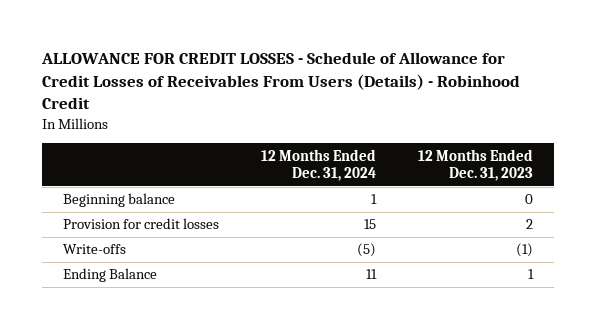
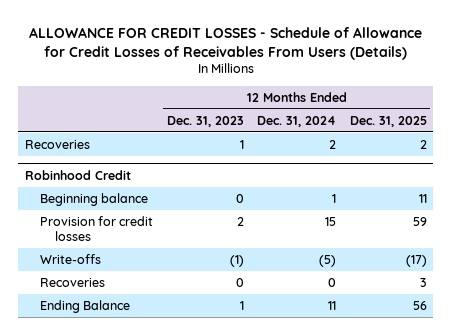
- ALLOWANCE FOR CREDIT LOSSES - Schedule of Allowance for Credit Losses of Receivables From Users (Details) - Robinhood Credit
+ ALLOWANCE FOR CREDIT LOSSES - Schedule of Allowance for Credit Losses of Receivables From Users (Details)
- | 12 Months Ended Dec. 31, 2024 | 12 Months Ended Dec. 31, 2023
+ | 12 Months Ended Dec. 31, 2023 | 12 Months Ended Dec. 31, 2024 | 12 Months Ended Dec. 31, 2025
+ Recoveries | 1 | 2 | 2
+ Robinhood Credit
+ Recoveries | 0 | 0 | 3

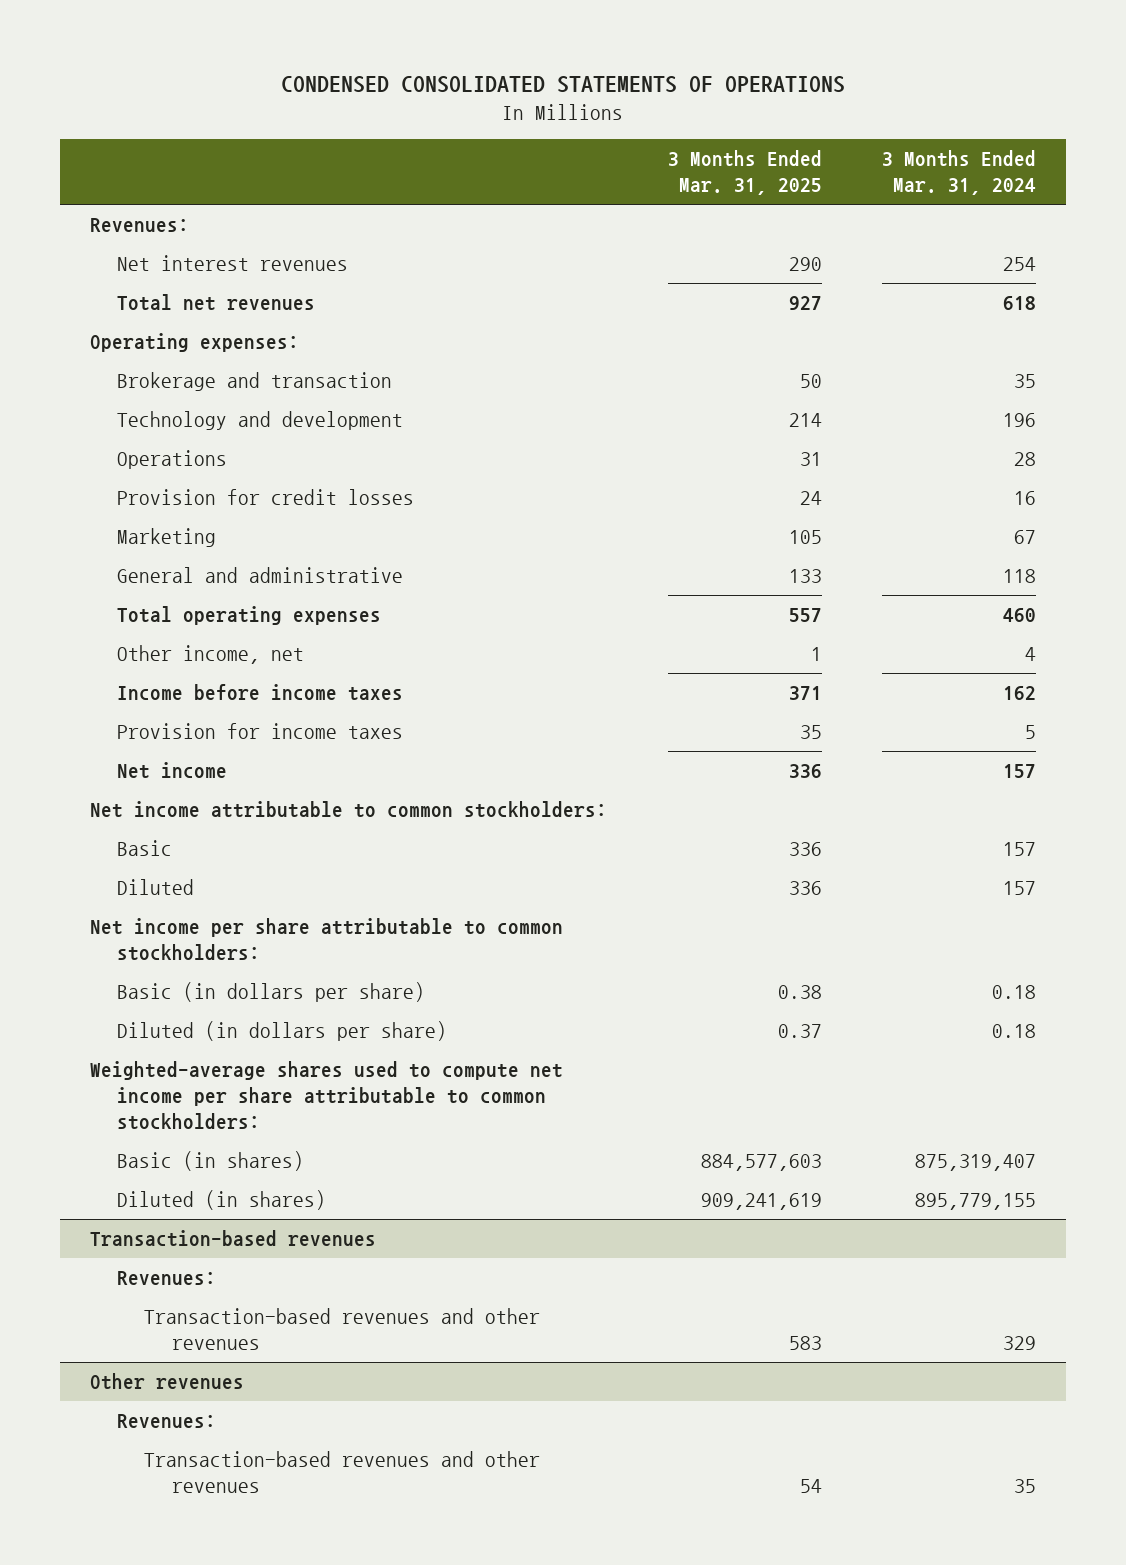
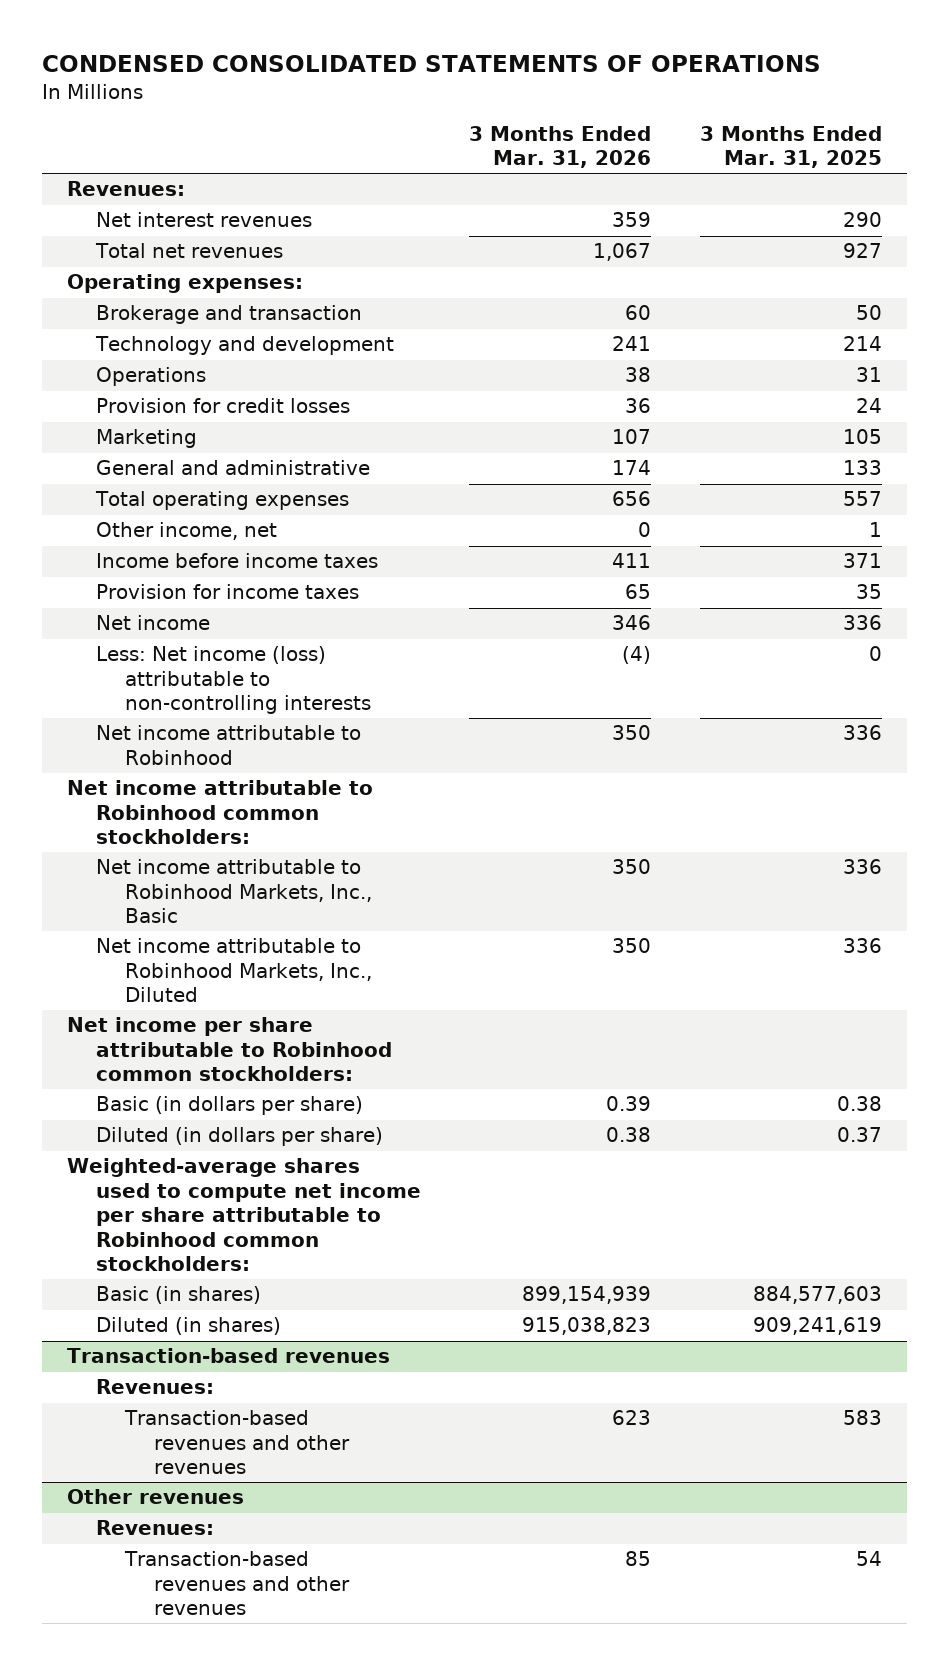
- | 3 Months Ended Mar. 31, 2025 | 3 Months Ended Mar. 31, 2024
+ | 3 Months Ended Mar. 31, 2026 | 3 Months Ended Mar. 31, 2025
- Net income attributable to common stockholders:
- Basic | 336 | 157
- Diluted | 336 | 157
- Net income per share attributable to common stockholders:
+ Less: Net income (loss) attributable to non-controlling interests | (4) | 0
+ Net income attributable to Robinhood | 350 | 336
+ Net income attributable to Robinhood common stockholders:
+ Net income attributable to Robinhood Markets, Inc., Basic | 350 | 336
+ Net income attributable to Robinhood Markets, Inc., Diluted | 350 | 336
+ Net income per share attributable to Robinhood common stockholders:
- Weighted-average shares used to compute net income per share attributable to common stockholders:
+ Weighted-average shares used to compute net income per share attributable to Robinhood common stockholders:

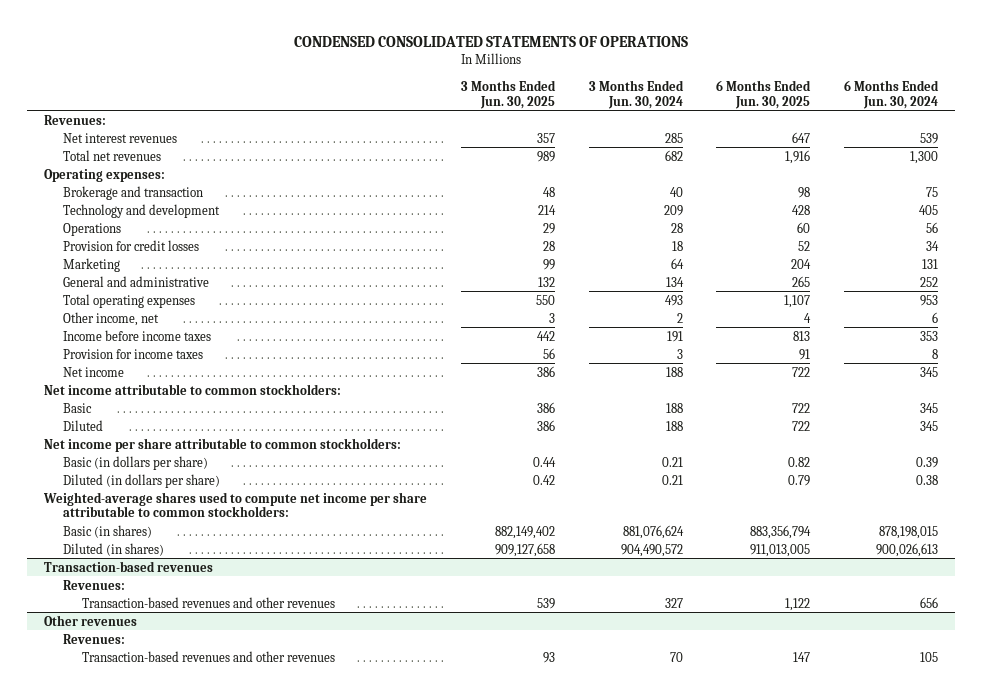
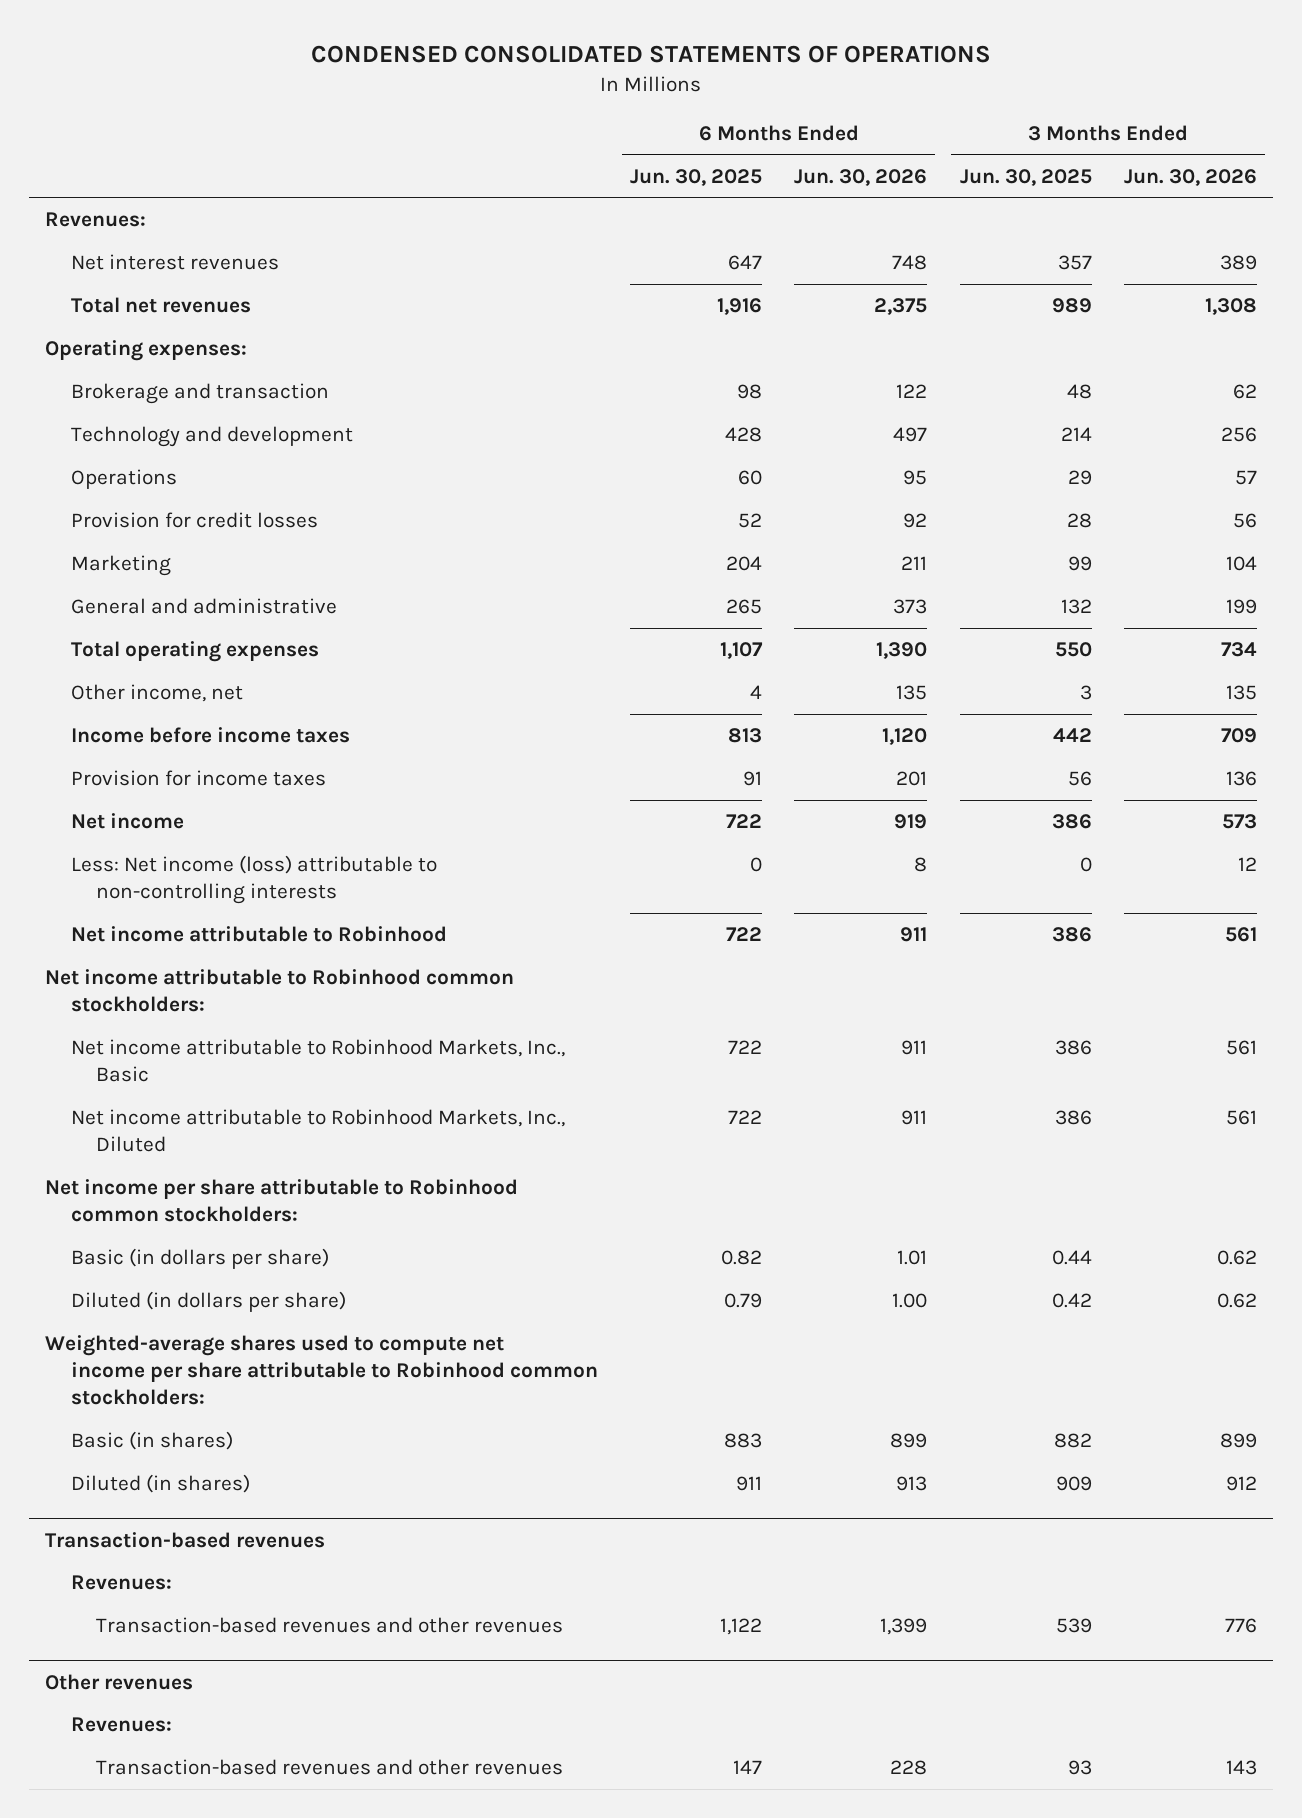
- | 3 Months Ended Jun. 30, 2025 | 3 Months Ended Jun. 30, 2024 | 6 Months Ended Jun. 30, 2025 | 6 Months Ended Jun. 30, 2024
+ | 6 Months Ended Jun. 30, 2025 | 6 Months Ended Jun. 30, 2026 | 3 Months Ended Jun. 30, 2025 | 3 Months Ended Jun. 30, 2026
- Net income attributable to common stockholders:
- Basic | 386 | 188 | 722 | 345
- Diluted | 386 | 188 | 722 | 345
- Net income per share attributable to common stockholders:
+ Less: Net income (loss) attributable to non-controlling interests | 0 | 8 | 0 | 12
+ Net income attributable to Robinhood | 722 | 911 | 386 | 561
+ Net income attributable to Robinhood common stockholders:
+ Net income attributable to Robinhood Markets, Inc., Basic | 722 | 911 | 386 | 561
+ Net income attributable to Robinhood Markets, Inc., Diluted | 722 | 911 | 386 | 561
+ Net income per share attributable to Robinhood common stockholders:
- Weighted-average shares used to compute net income per share attributable to common stockholders:
- Basic (in shares) | 882,149,402 | 881,076,624 | 883,356,794 | 878,198,015
- Diluted (in shares) | 909,127,658 | 904,490,572 | 911,013,005 | 900,026,613
+ Weighted-average shares used to compute net income per share attributable to Robinhood common stockholders:
+ Basic (in shares) | 883 | 899 | 882 | 899
+ Diluted (in shares) | 911 | 913 | 909 | 912

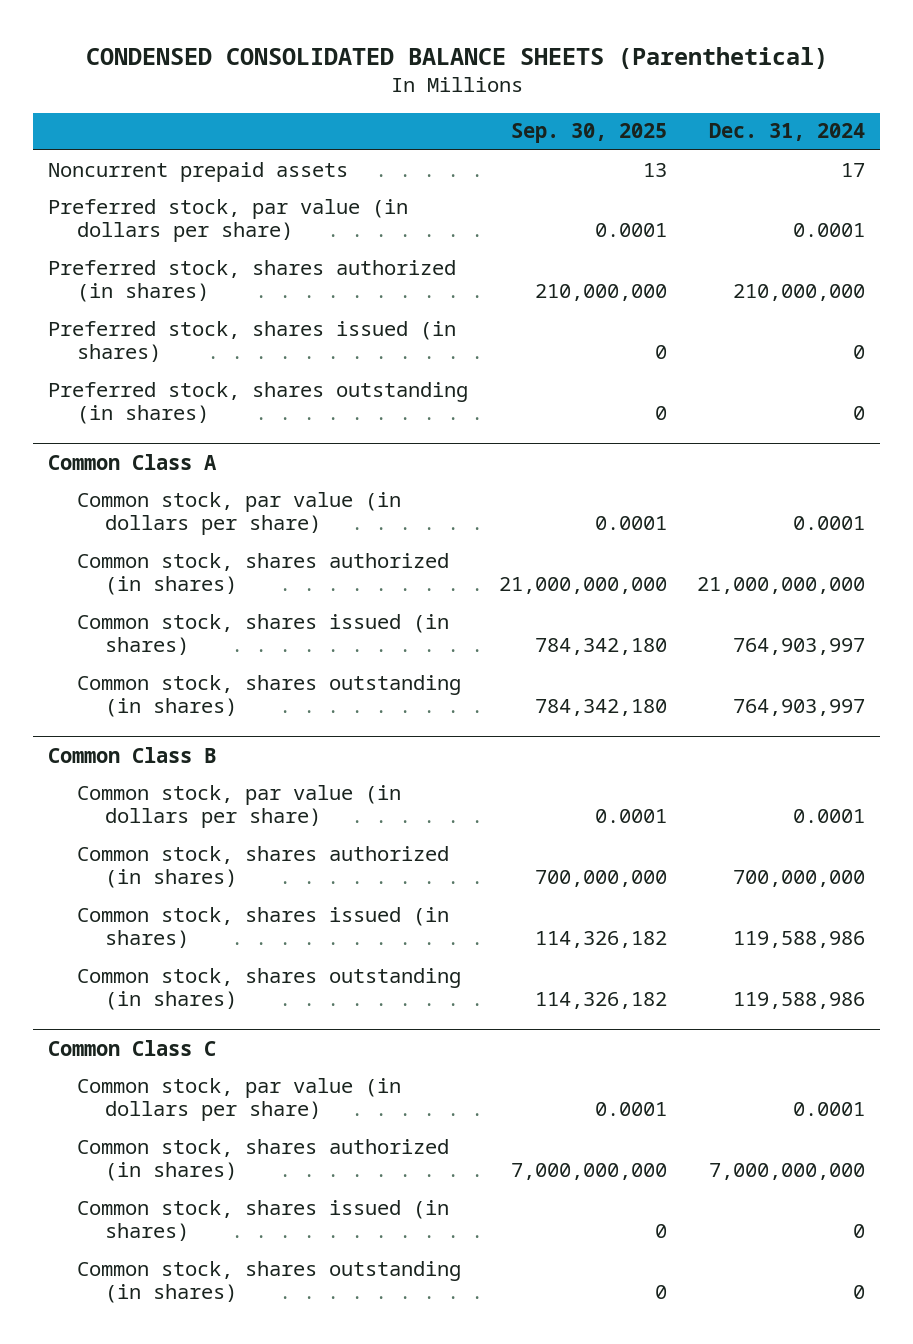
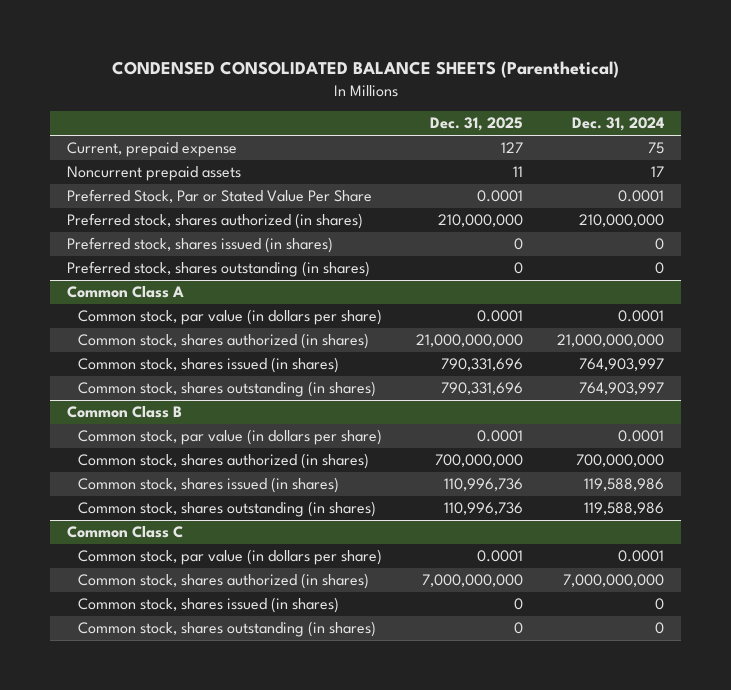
- | Sep. 30, 2025 | Dec. 31, 2024
+ | Dec. 31, 2025 | Dec. 31, 2024
+ Current, prepaid expense | 127 | 75
- Preferred stock, par value (in dollars per share) | 0.0001 | 0.0001
+ Preferred Stock, Par or Stated Value Per Share | 0.0001 | 0.0001

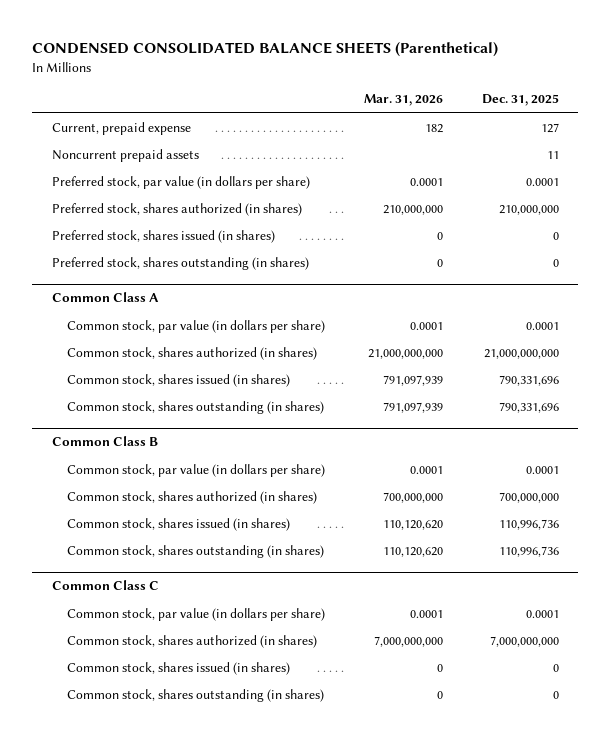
- | Dec. 31, 2025 | Dec. 31, 2024
+ | Mar. 31, 2026 | Dec. 31, 2025
- Preferred Stock, Par or Stated Value Per Share | 0.0001 | 0.0001
+ Preferred stock, par value (in dollars per share) | 0.0001 | 0.0001

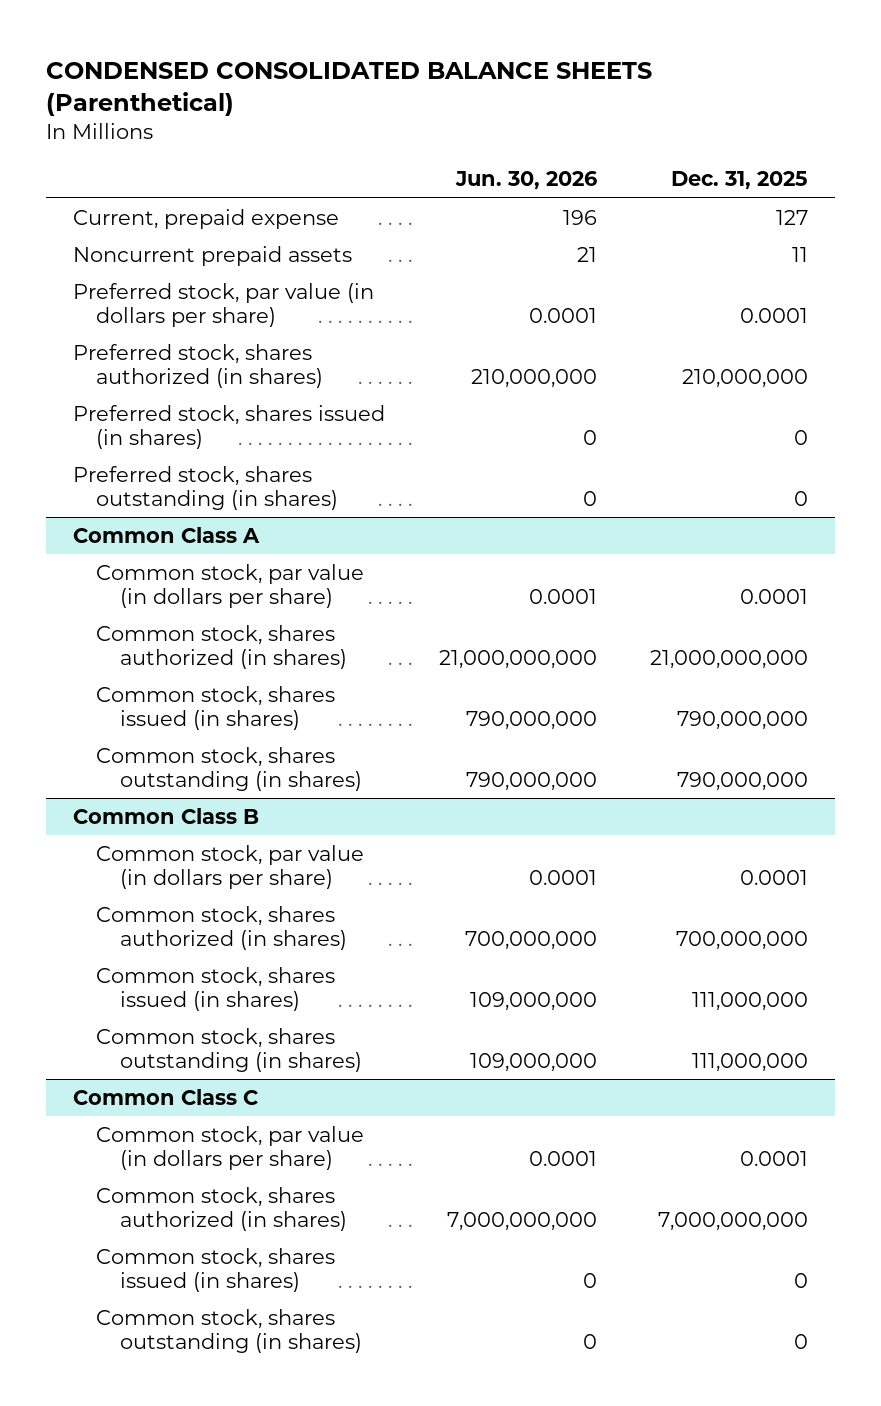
- | Mar. 31, 2026 | Dec. 31, 2025
+ | Jun. 30, 2026 | Dec. 31, 2025
@ Common Class A
- Common stock, shares issued (in shares) | 791,097,939 | 790,331,696
- Common stock, shares outstanding (in shares) | 791,097,939 | 790,331,696
+ Common stock, shares issued (in shares) | 790,000,000 | 790,000,000
+ Common stock, shares outstanding (in shares) | 790,000,000 | 790,000,000
@ Common Class B
- Common stock, shares issued (in shares) | 110,120,620 | 110,996,736
- Common stock, shares outstanding (in shares) | 110,120,620 | 110,996,736
+ Common stock, shares issued (in shares) | 109,000,000 | 111,000,000
+ Common stock, shares outstanding (in shares) | 109,000,000 | 111,000,000

